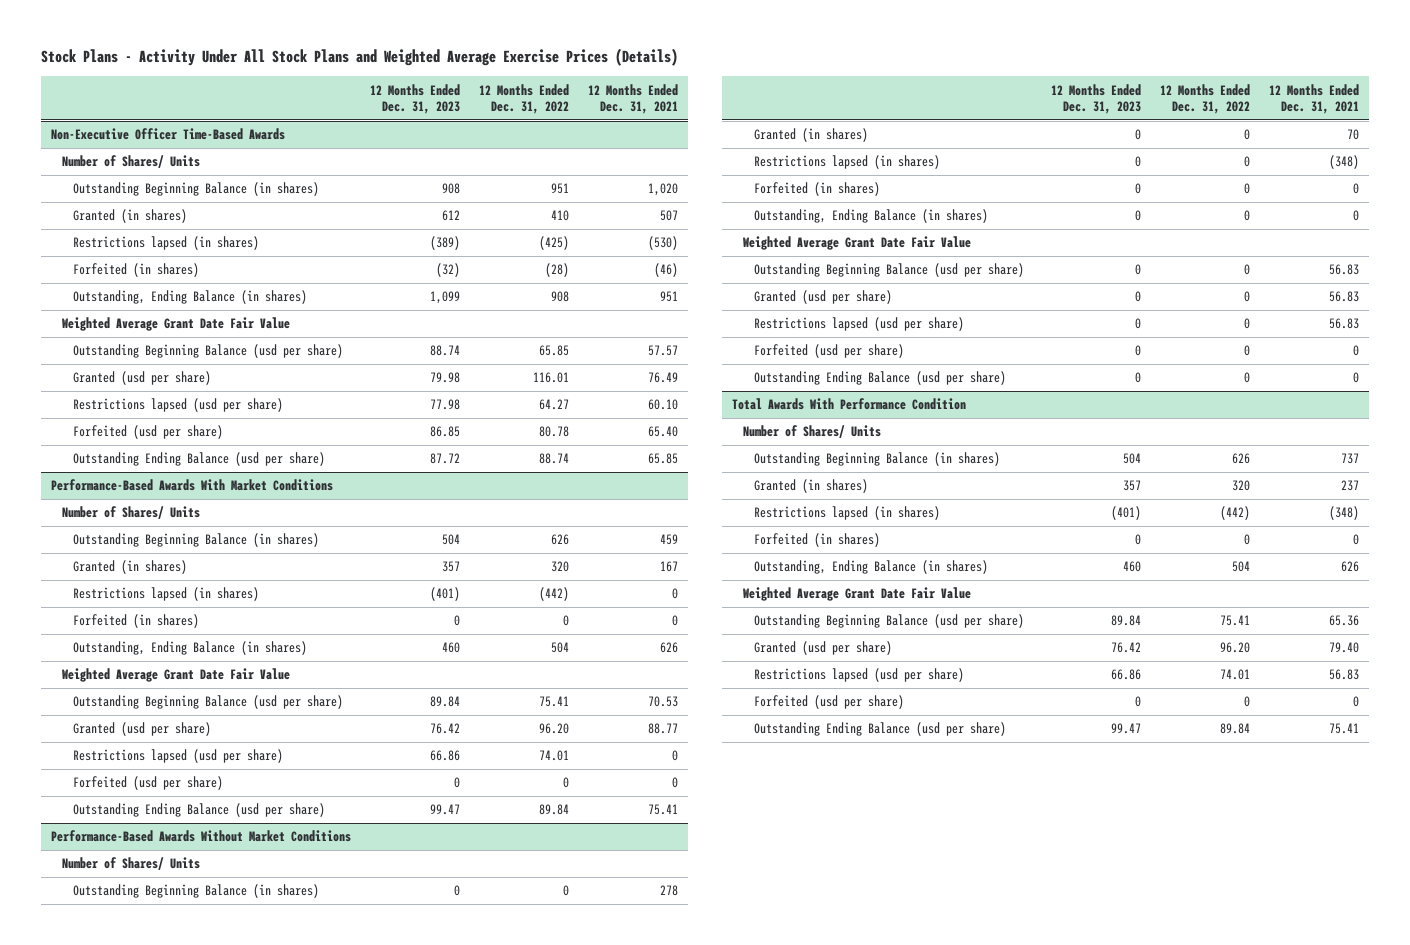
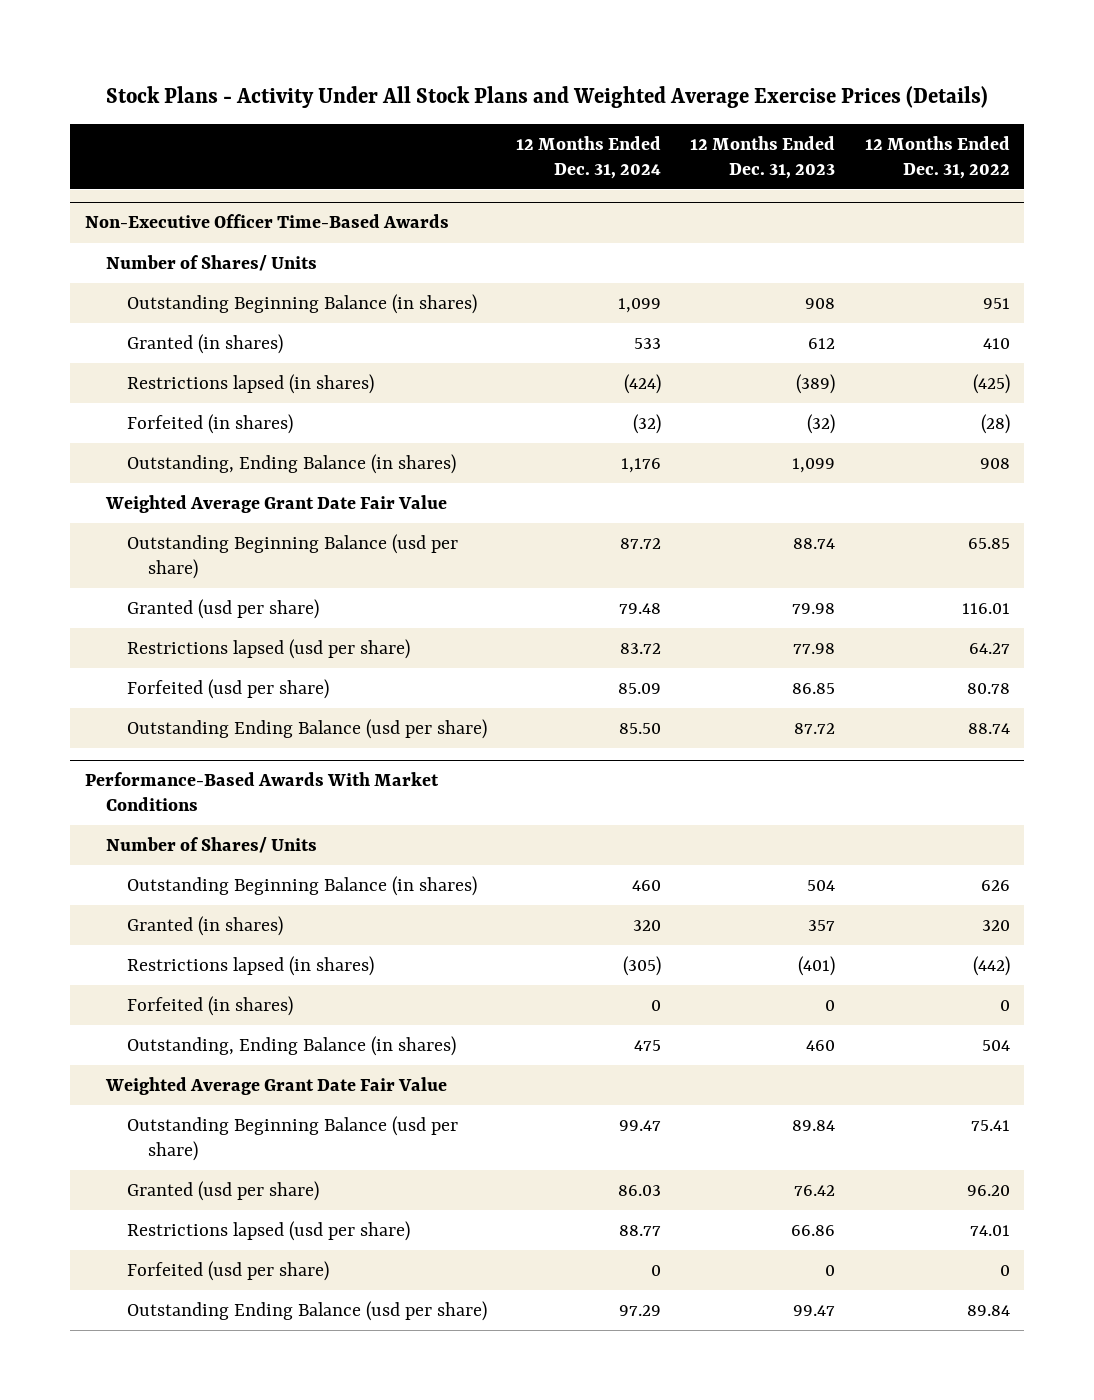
- | 12 Months Ended Dec. 31, 2023 | 12 Months Ended Dec. 31, 2022 | 12 Months Ended Dec. 31, 2021
+ | 12 Months Ended Dec. 31, 2024 | 12 Months Ended Dec. 31, 2023 | 12 Months Ended Dec. 31, 2022
- Performance-Based Awards Without Market Conditions
- Number of Shares/ Units
- Outstanding Beginning Balance (in shares) | 0 | 0 | 278
- Granted (in shares) | 0 | 0 | 70
- Restrictions lapsed (in shares) | 0 | 0 | (348)
- Forfeited (in shares) | 0 | 0 | 0
- Outstanding, Ending Balance (in shares) | 0 | 0 | 0
- Weighted Average Grant Date Fair Value
- Outstanding Beginning Balance (usd per share) | 0 | 0 | 56.83
- Granted (usd per share) | 0 | 0 | 56.83
- Restrictions lapsed (usd per share) | 0 | 0 | 56.83
- Forfeited (usd per share) | 0 | 0 | 0
- Outstanding Ending Balance (usd per share) | 0 | 0 | 0
- Total Awards With Performance Condition
- Number of Shares/ Units
- Outstanding Beginning Balance (in shares) | 504 | 626 | 737
- Granted (in shares) | 357 | 320 | 237
- Restrictions lapsed (in shares) | (401) | (442) | (348)
- Forfeited (in shares) | 0 | 0 | 0
- Outstanding, Ending Balance (in shares) | 460 | 504 | 626
- Weighted Average Grant Date Fair Value
- Outstanding Beginning Balance (usd per share) | 89.84 | 75.41 | 65.36
- Granted (usd per share) | 76.42 | 96.20 | 79.40
- Restrictions lapsed (usd per share) | 66.86 | 74.01 | 56.83
- Forfeited (usd per share) | 0 | 0 | 0
- Outstanding Ending Balance (usd per share) | 99.47 | 89.84 | 75.41

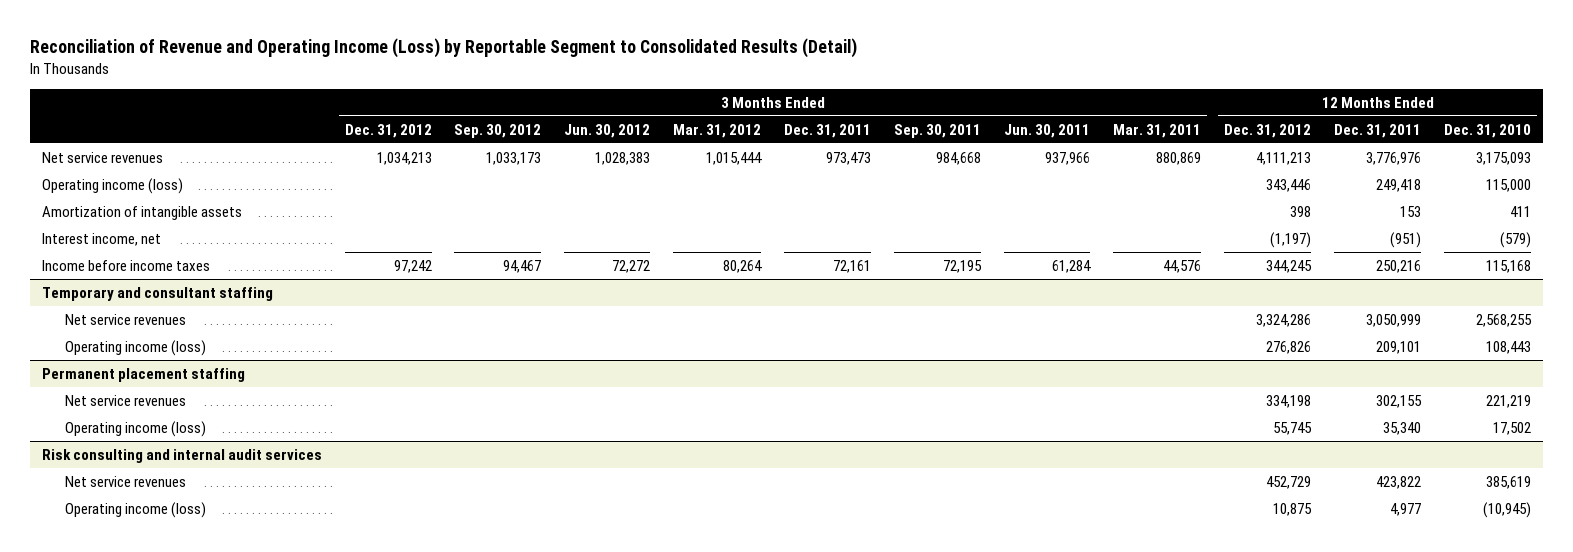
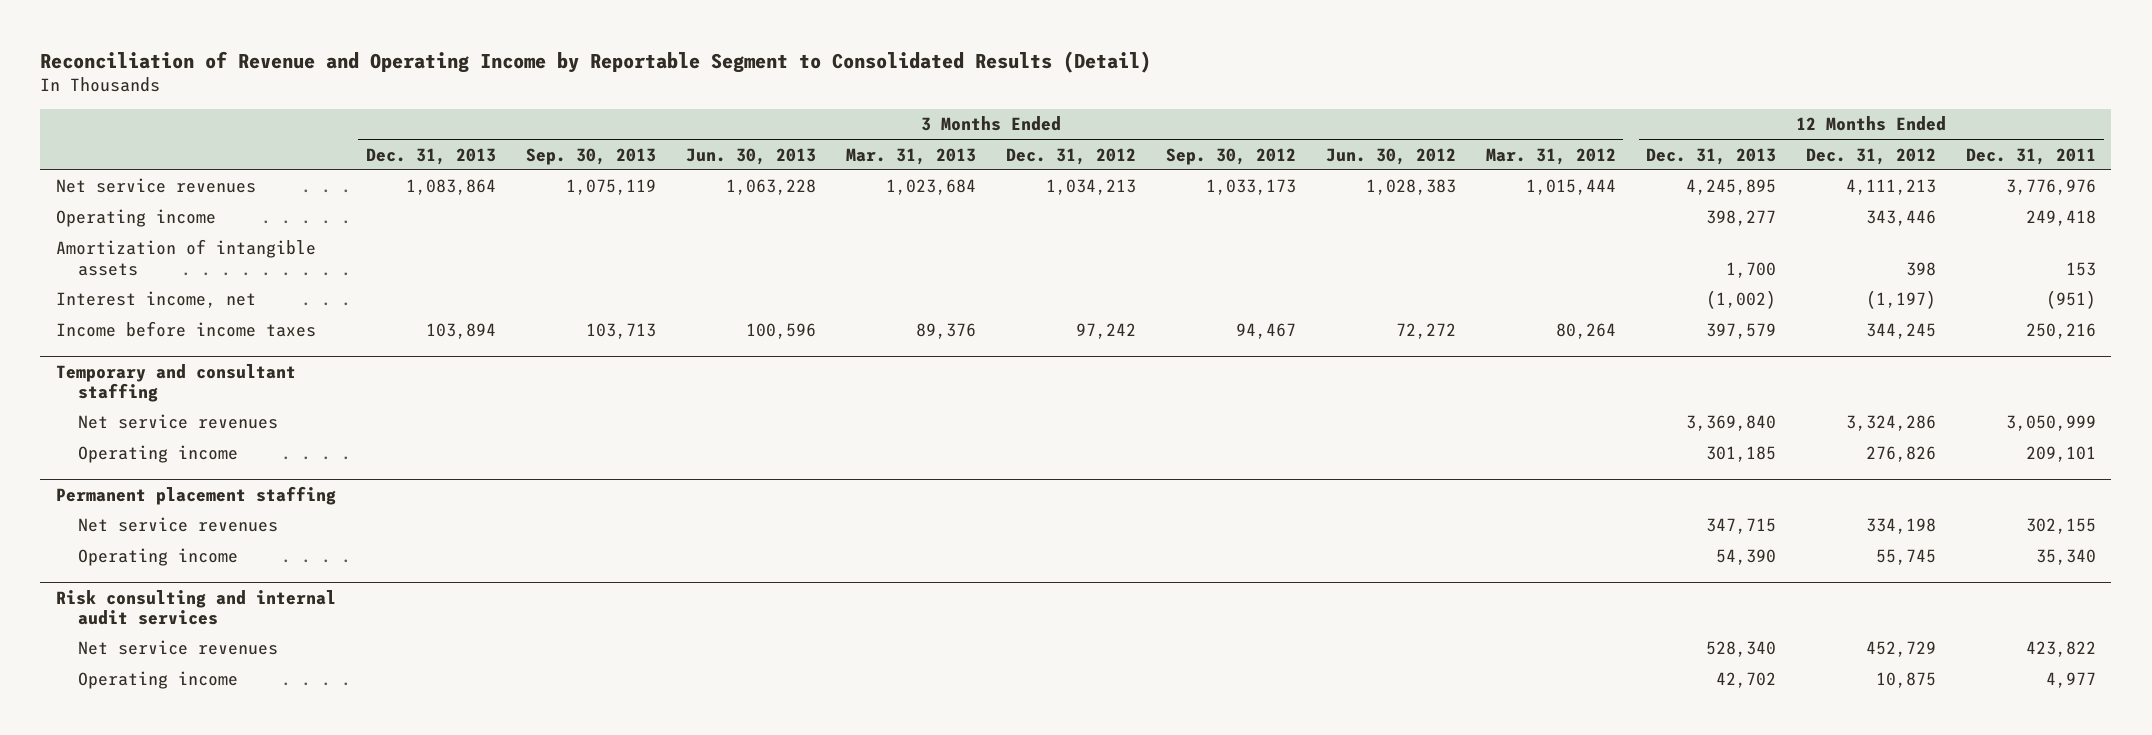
- Reconciliation of Revenue and Operating Income (Loss) by Reportable Segment to Consolidated Results (Detail)
+ Reconciliation of Revenue and Operating Income by Reportable Segment to Consolidated Results (Detail)
- | 3 Months Ended Dec. 31, 2012 | 3 Months Ended Sep. 30, 2012 | 3 Months Ended Jun. 30, 2012 | 3 Months Ended Mar. 31, 2012 | 3 Months Ended Dec. 31, 2011 | 3 Months Ended Sep. 30, 2011 | 3 Months Ended Jun. 30, 2011 | 3 Months Ended Mar. 31, 2011 | 12 Months Ended Dec. 31, 2012 | 12 Months Ended Dec. 31, 2011 | 12 Months Ended Dec. 31, 2010
+ | 3 Months Ended Dec. 31, 2013 | 3 Months Ended Sep. 30, 2013 | 3 Months Ended Jun. 30, 2013 | 3 Months Ended Mar. 31, 2013 | 3 Months Ended Dec. 31, 2012 | 3 Months Ended Sep. 30, 2012 | 3 Months Ended Jun. 30, 2012 | 3 Months Ended Mar. 31, 2012 | 12 Months Ended Dec. 31, 2013 | 12 Months Ended Dec. 31, 2012 | 12 Months Ended Dec. 31, 2011
- Operating income (loss) | | | | | | | | | 343,446 | 249,418 | 115,000
+ Operating income | | | | | | | | | 398,277 | 343,446 | 249,418
@ Temporary and consultant staffing
- Operating income (loss) | | | | | | | | | 276,826 | 209,101 | 108,443
+ Operating income | | | | | | | | | 301,185 | 276,826 | 209,101
@ Permanent placement staffing
- Operating income (loss) | | | | | | | | | 55,745 | 35,340 | 17,502
+ Operating income | | | | | | | | | 54,390 | 55,745 | 35,340
@ Risk consulting and internal audit services
- Operating income (loss) | | | | | | | | | 10,875 | 4,977 | (10,945)
+ Operating income | | | | | | | | | 42,702 | 10,875 | 4,977

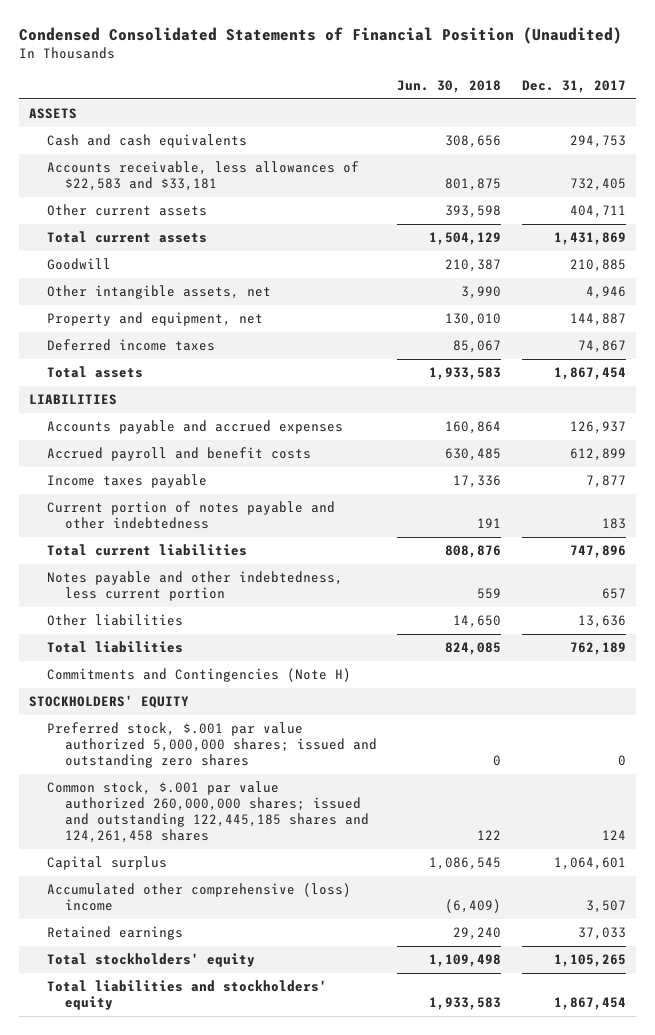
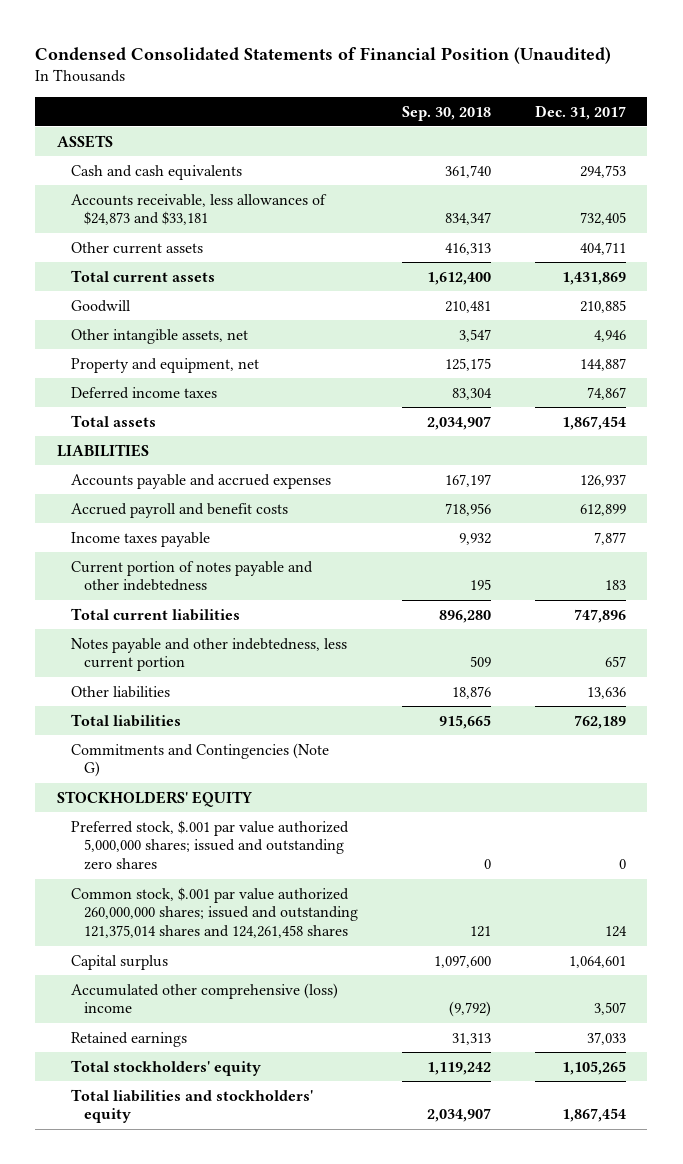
- | Jun. 30, 2018 | Dec. 31, 2017
+ | Sep. 30, 2018 | Dec. 31, 2017
- Accounts receivable, less allowances of $22,583 and $33,181 | 801,875 | 732,405
+ Accounts receivable, less allowances of $24,873 and $33,181 | 834,347 | 732,405
- Commitments and Contingencies (Note H)
+ Commitments and Contingencies (Note G)
- Common stock, $.001 par value authorized 260,000,000 shares; issued and outstanding 122,445,185 shares and 124,261,458 shares | 122 | 124
+ Common stock, $.001 par value authorized 260,000,000 shares; issued and outstanding 121,375,014 shares and 124,261,458 shares | 121 | 124

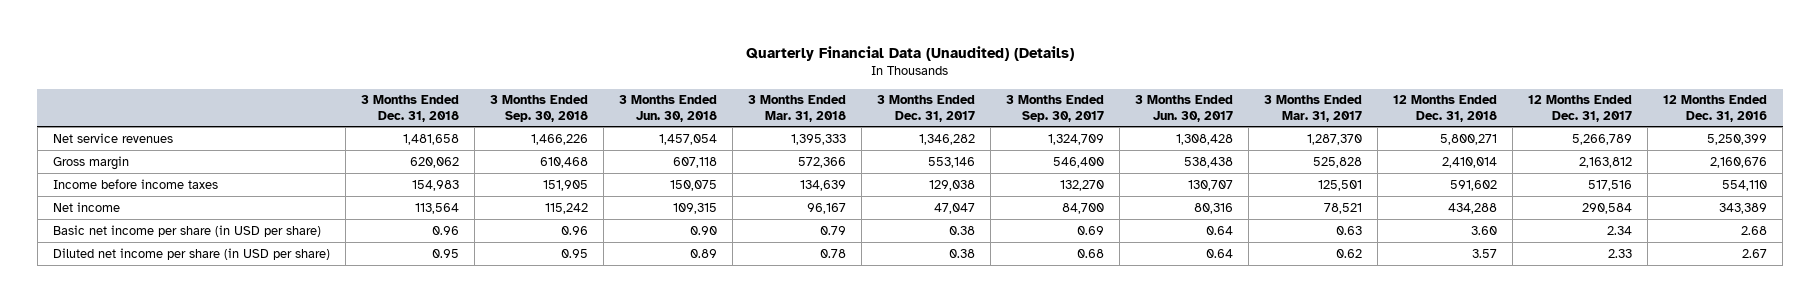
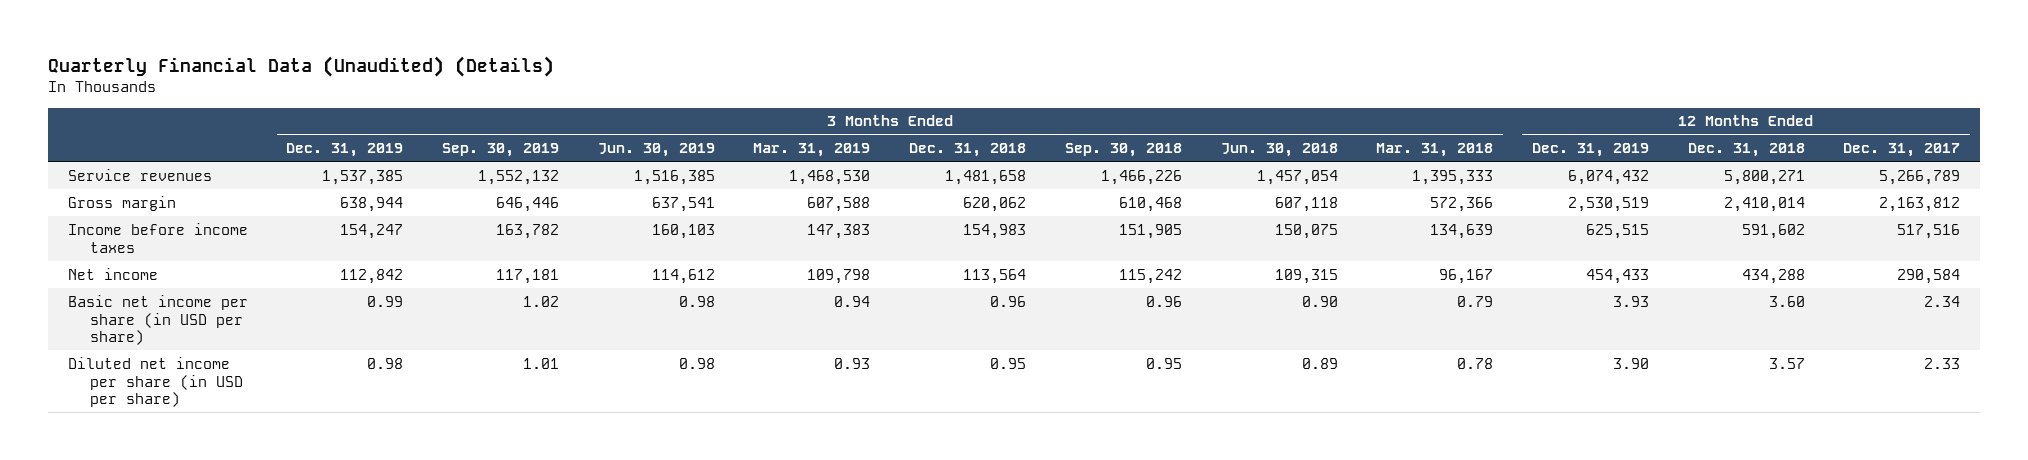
- | 3 Months Ended Dec. 31, 2018 | 3 Months Ended Sep. 30, 2018 | 3 Months Ended Jun. 30, 2018 | 3 Months Ended Mar. 31, 2018 | 3 Months Ended Dec. 31, 2017 | 3 Months Ended Sep. 30, 2017 | 3 Months Ended Jun. 30, 2017 | 3 Months Ended Mar. 31, 2017 | 12 Months Ended Dec. 31, 2018 | 12 Months Ended Dec. 31, 2017 | 12 Months Ended Dec. 31, 2016
+ | 3 Months Ended Dec. 31, 2019 | 3 Months Ended Sep. 30, 2019 | 3 Months Ended Jun. 30, 2019 | 3 Months Ended Mar. 31, 2019 | 3 Months Ended Dec. 31, 2018 | 3 Months Ended Sep. 30, 2018 | 3 Months Ended Jun. 30, 2018 | 3 Months Ended Mar. 31, 2018 | 12 Months Ended Dec. 31, 2019 | 12 Months Ended Dec. 31, 2018 | 12 Months Ended Dec. 31, 2017
- Net service revenues | 1,481,658 | 1,466,226 | 1,457,054 | 1,395,333 | 1,346,282 | 1,324,709 | 1,308,428 | 1,287,370 | 5,800,271 | 5,266,789 | 5,250,399
+ Service revenues | 1,537,385 | 1,552,132 | 1,516,385 | 1,468,530 | 1,481,658 | 1,466,226 | 1,457,054 | 1,395,333 | 6,074,432 | 5,800,271 | 5,266,789

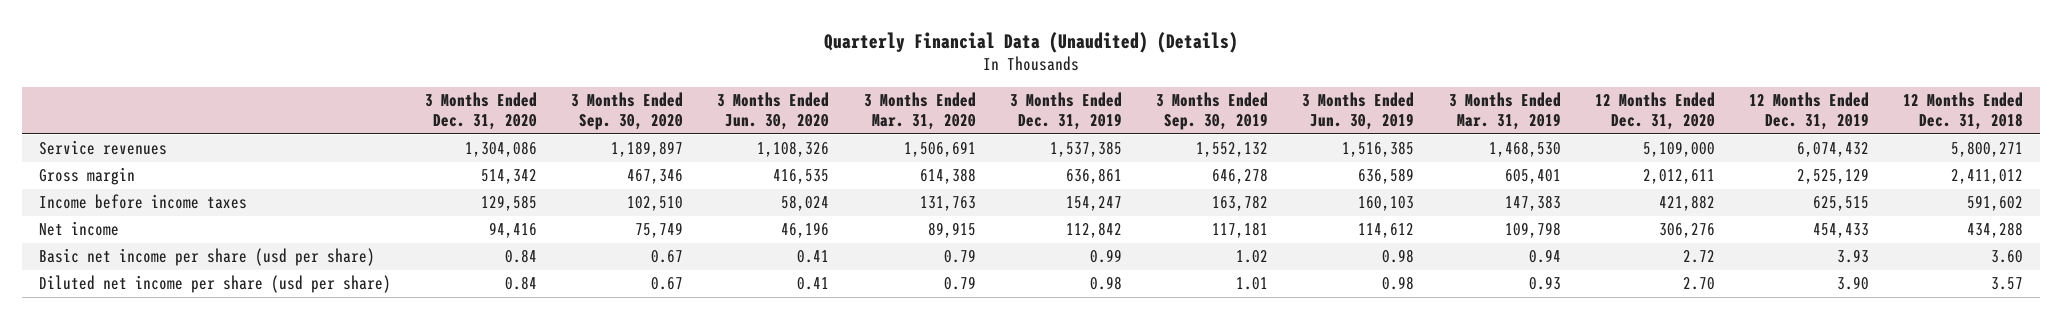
- | 3 Months Ended Dec. 31, 2019 | 3 Months Ended Sep. 30, 2019 | 3 Months Ended Jun. 30, 2019 | 3 Months Ended Mar. 31, 2019 | 3 Months Ended Dec. 31, 2018 | 3 Months Ended Sep. 30, 2018 | 3 Months Ended Jun. 30, 2018 | 3 Months Ended Mar. 31, 2018 | 12 Months Ended Dec. 31, 2019 | 12 Months Ended Dec. 31, 2018 | 12 Months Ended Dec. 31, 2017
+ | 3 Months Ended Dec. 31, 2020 | 3 Months Ended Sep. 30, 2020 | 3 Months Ended Jun. 30, 2020 | 3 Months Ended Mar. 31, 2020 | 3 Months Ended Dec. 31, 2019 | 3 Months Ended Sep. 30, 2019 | 3 Months Ended Jun. 30, 2019 | 3 Months Ended Mar. 31, 2019 | 12 Months Ended Dec. 31, 2020 | 12 Months Ended Dec. 31, 2019 | 12 Months Ended Dec. 31, 2018
- Gross margin | 638,944 | 646,446 | 637,541 | 607,588 | 620,062 | 610,468 | 607,118 | 572,366 | 2,530,519 | 2,410,014 | 2,163,812
+ Gross margin | 514,342 | 467,346 | 416,535 | 614,388 | 636,861 | 646,278 | 636,589 | 605,401 | 2,012,611 | 2,525,129 | 2,411,012
- Basic net income per share (in USD per share) | 0.99 | 1.02 | 0.98 | 0.94 | 0.96 | 0.96 | 0.90 | 0.79 | 3.93 | 3.60 | 2.34
- Diluted net income per share (in USD per share) | 0.98 | 1.01 | 0.98 | 0.93 | 0.95 | 0.95 | 0.89 | 0.78 | 3.90 | 3.57 | 2.33
+ Basic net income per share (usd per share) | 0.84 | 0.67 | 0.41 | 0.79 | 0.99 | 1.02 | 0.98 | 0.94 | 2.72 | 3.93 | 3.60
+ Diluted net income per share (usd per share) | 0.84 | 0.67 | 0.41 | 0.79 | 0.98 | 1.01 | 0.98 | 0.93 | 2.70 | 3.90 | 3.57

